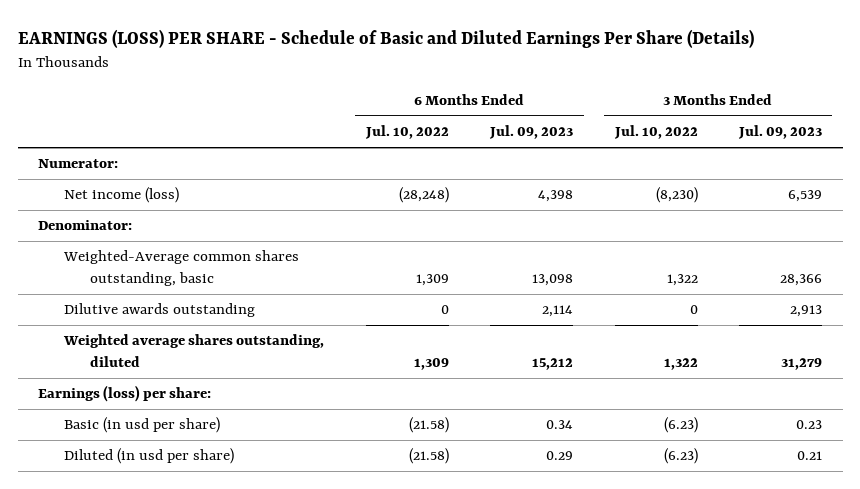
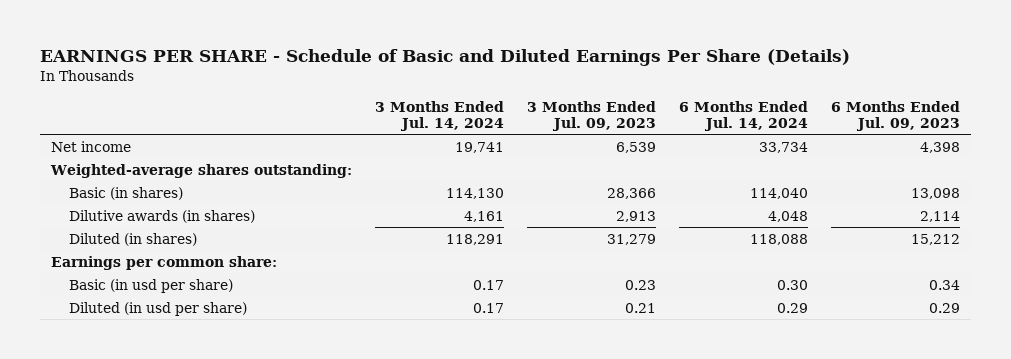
- EARNINGS (LOSS) PER SHARE - Schedule of Basic and Diluted Earnings Per Share (Details)
+ EARNINGS PER SHARE - Schedule of Basic and Diluted Earnings Per Share (Details)
- | 6 Months Ended Jul. 10, 2022 | 6 Months Ended Jul. 09, 2023 | 3 Months Ended Jul. 10, 2022 | 3 Months Ended Jul. 09, 2023
+ | 3 Months Ended Jul. 14, 2024 | 3 Months Ended Jul. 09, 2023 | 6 Months Ended Jul. 14, 2024 | 6 Months Ended Jul. 09, 2023
- Numerator:
- Net income (loss) | (28,248) | 4,398 | (8,230) | 6,539
- Denominator:
- Weighted-Average common shares outstanding, basic | 1,309 | 13,098 | 1,322 | 28,366
- Dilutive awards outstanding | 0 | 2,114 | 0 | 2,913
- Weighted average shares outstanding, diluted | 1,309 | 15,212 | 1,322 | 31,279
- Earnings (loss) per share:
+ Net income | 19,741 | 6,539 | 33,734 | 4,398
+ Weighted-average shares outstanding:
+ Basic (in shares) | 114,130 | 28,366 | 114,040 | 13,098
+ Dilutive awards (in shares) | 4,161 | 2,913 | 4,048 | 2,114
+ Diluted (in shares) | 118,291 | 31,279 | 118,088 | 15,212
+ Earnings per common share:

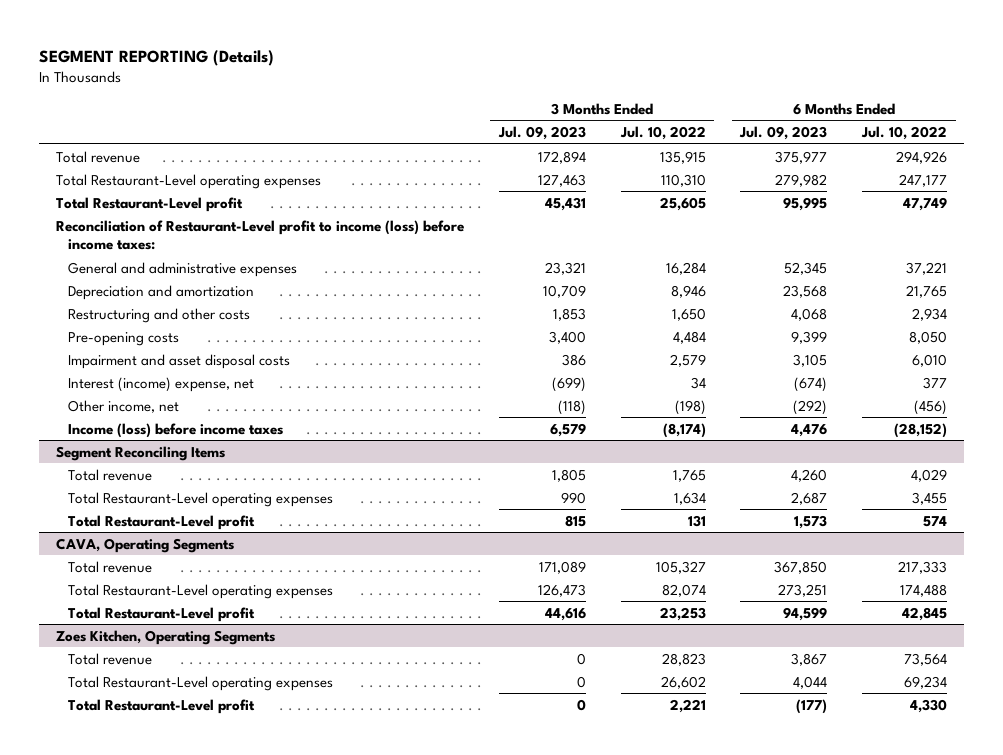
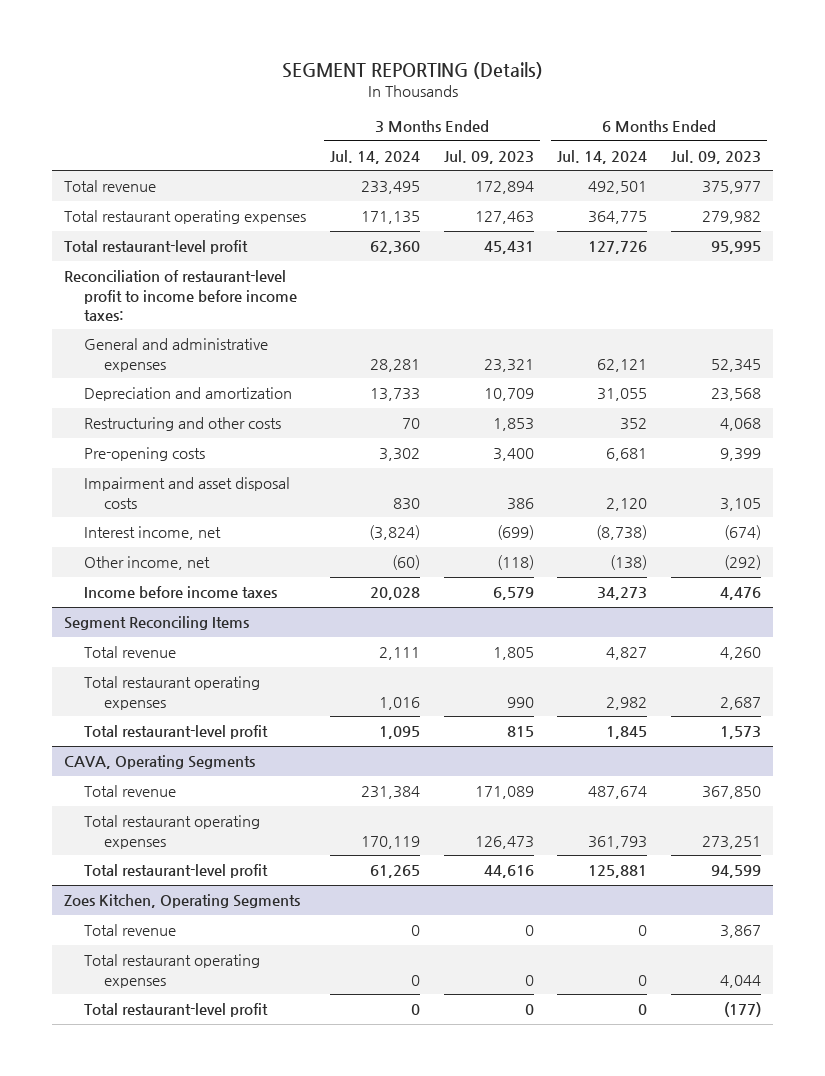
- | 3 Months Ended Jul. 09, 2023 | 3 Months Ended Jul. 10, 2022 | 6 Months Ended Jul. 09, 2023 | 6 Months Ended Jul. 10, 2022
+ | 3 Months Ended Jul. 14, 2024 | 3 Months Ended Jul. 09, 2023 | 6 Months Ended Jul. 14, 2024 | 6 Months Ended Jul. 09, 2023
- Total Restaurant-Level operating expenses | 127,463 | 110,310 | 279,982 | 247,177
- Total Restaurant-Level profit | 45,431 | 25,605 | 95,995 | 47,749
- Reconciliation of Restaurant-Level profit to income (loss) before income taxes:
+ Total restaurant operating expenses | 171,135 | 127,463 | 364,775 | 279,982
+ Total restaurant-level profit | 62,360 | 45,431 | 127,726 | 95,995
+ Reconciliation of restaurant-level profit to income before income taxes:
- Interest (income) expense, net | (699) | 34 | (674) | 377
+ Interest income, net | (3,824) | (699) | (8,738) | (674)
- Income (loss) before income taxes | 6,579 | (8,174) | 4,476 | (28,152)
+ Income before income taxes | 20,028 | 6,579 | 34,273 | 4,476
@ Segment Reconciling Items
- Total Restaurant-Level operating expenses | 990 | 1,634 | 2,687 | 3,455
- Total Restaurant-Level profit | 815 | 131 | 1,573 | 574
+ Total restaurant operating expenses | 1,016 | 990 | 2,982 | 2,687
+ Total restaurant-level profit | 1,095 | 815 | 1,845 | 1,573
@ CAVA, Operating Segments
- Total Restaurant-Level operating expenses | 126,473 | 82,074 | 273,251 | 174,488
- Total Restaurant-Level profit | 44,616 | 23,253 | 94,599 | 42,845
+ Total restaurant operating expenses | 170,119 | 126,473 | 361,793 | 273,251
+ Total restaurant-level profit | 61,265 | 44,616 | 125,881 | 94,599
@ Zoes Kitchen, Operating Segments
- Total Restaurant-Level operating expenses | 0 | 26,602 | 4,044 | 69,234
- Total Restaurant-Level profit | 0 | 2,221 | (177) | 4,330
+ Total restaurant operating expenses | 0 | 0 | 0 | 4,044
+ Total restaurant-level profit | 0 | 0 | 0 | (177)

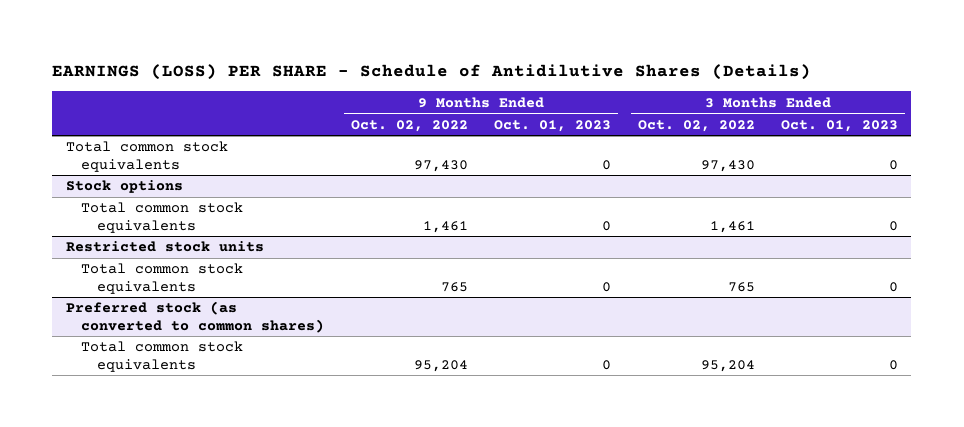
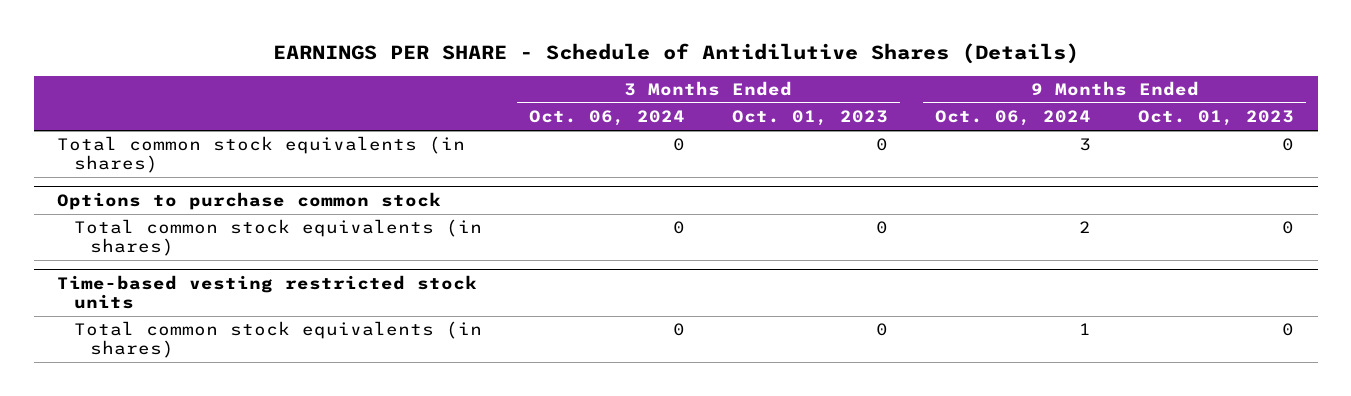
- EARNINGS (LOSS) PER SHARE - Schedule of Antidilutive Shares (Details)
+ EARNINGS PER SHARE - Schedule of Antidilutive Shares (Details)
- | 9 Months Ended Oct. 02, 2022 | 9 Months Ended Oct. 01, 2023 | 3 Months Ended Oct. 02, 2022 | 3 Months Ended Oct. 01, 2023
+ | 3 Months Ended Oct. 06, 2024 | 3 Months Ended Oct. 01, 2023 | 9 Months Ended Oct. 06, 2024 | 9 Months Ended Oct. 01, 2023
- Total common stock equivalents | 97,430 | 0 | 97,430 | 0
- Stock options
- Total common stock equivalents | 1,461 | 0 | 1,461 | 0
- Restricted stock units
- Total common stock equivalents | 765 | 0 | 765 | 0
- Preferred stock (as converted to common shares)
- Total common stock equivalents | 95,204 | 0 | 95,204 | 0
+ Total common stock equivalents (in shares) | 0 | 0 | 3 | 0
+ Options to purchase common stock
+ Total common stock equivalents (in shares) | 0 | 0 | 2 | 0
+ Time-based vesting restricted stock units
+ Total common stock equivalents (in shares) | 0 | 0 | 1 | 0

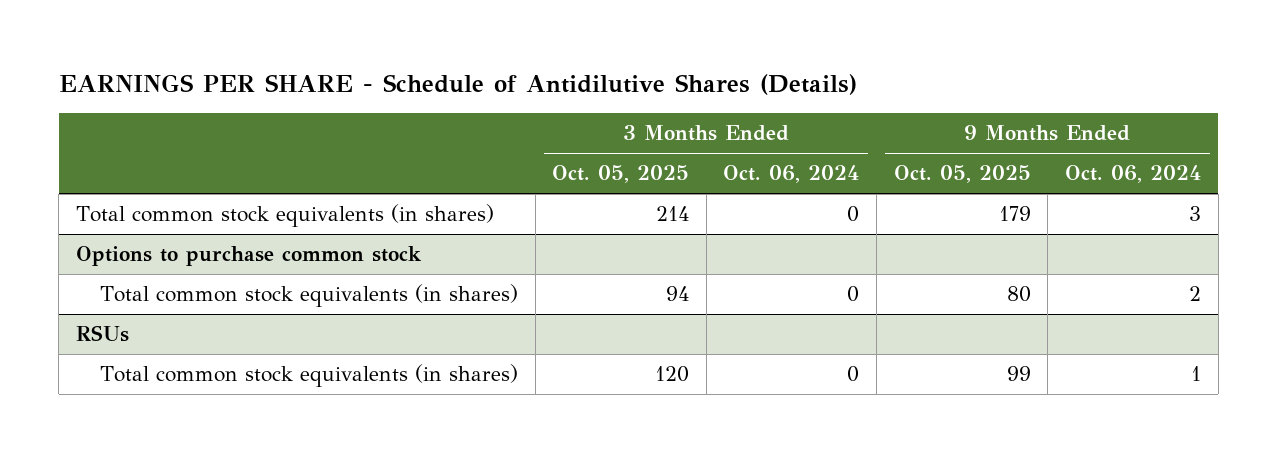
- | 3 Months Ended Oct. 06, 2024 | 3 Months Ended Oct. 01, 2023 | 9 Months Ended Oct. 06, 2024 | 9 Months Ended Oct. 01, 2023
+ | 3 Months Ended Oct. 05, 2025 | 3 Months Ended Oct. 06, 2024 | 9 Months Ended Oct. 05, 2025 | 9 Months Ended Oct. 06, 2024
- Time-based vesting restricted stock units
+ RSUs

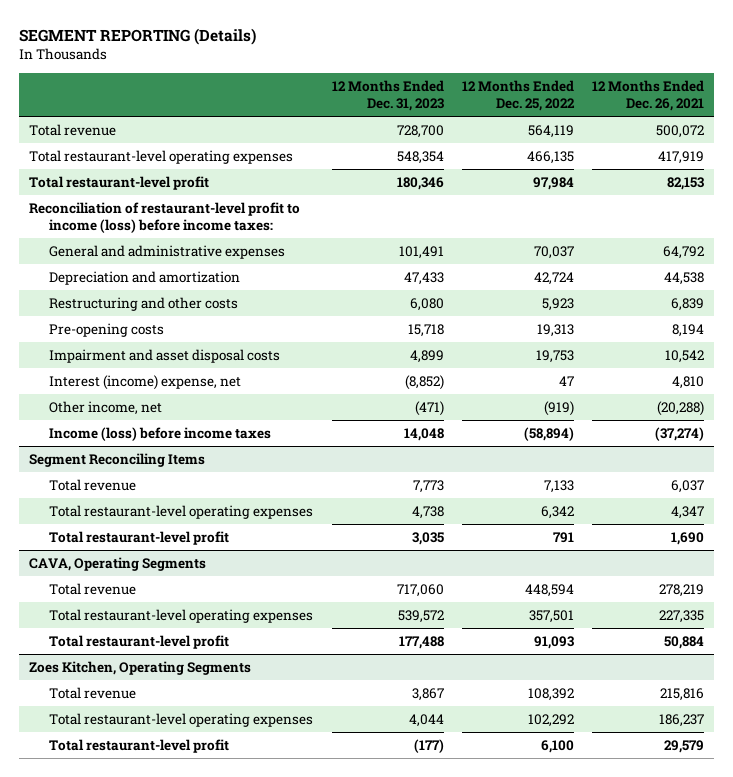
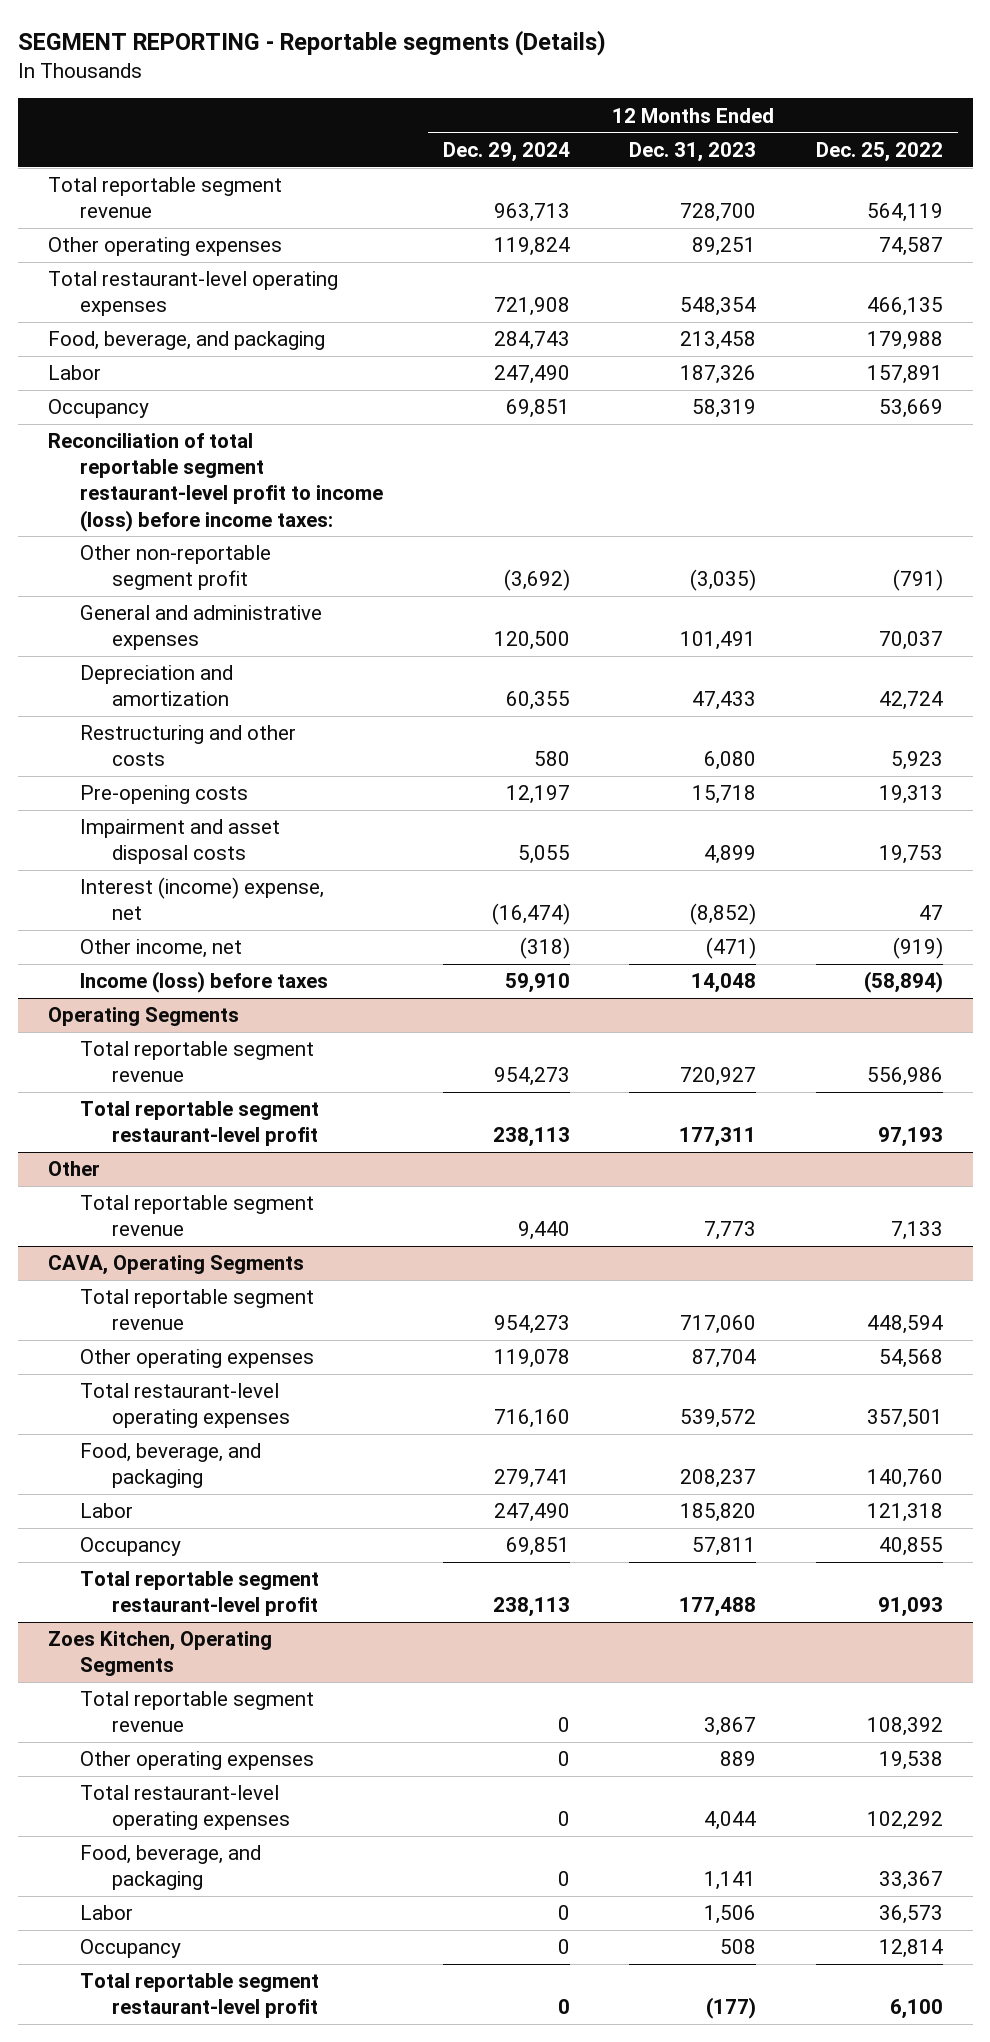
- SEGMENT REPORTING (Details)
+ SEGMENT REPORTING - Reportable segments (Details)
- | 12 Months Ended Dec. 31, 2023 | 12 Months Ended Dec. 25, 2022 | 12 Months Ended Dec. 26, 2021
+ | 12 Months Ended Dec. 29, 2024 | 12 Months Ended Dec. 31, 2023 | 12 Months Ended Dec. 25, 2022
- Total revenue | 728,700 | 564,119 | 500,072
+ Total reportable segment revenue | 963,713 | 728,700 | 564,119
+ Other operating expenses | 119,824 | 89,251 | 74,587
- Total restaurant-level profit | 180,346 | 97,984 | 82,153
- Reconciliation of restaurant-level profit to income (loss) before income taxes:
+ Food, beverage, and packaging | 284,743 | 213,458 | 179,988
+ Labor | 247,490 | 187,326 | 157,891
+ Occupancy | 69,851 | 58,319 | 53,669
+ Reconciliation of total reportable segment restaurant-level profit to income (loss) before income taxes:
+ Other non-reportable segment profit | (3,692) | (3,035) | (791)
- Income (loss) before income taxes | 14,048 | (58,894) | (37,274)
- Segment Reconciling Items
- Total revenue | 7,773 | 7,133 | 6,037
- Total restaurant-level operating expenses | 4,738 | 6,342 | 4,347
- Total restaurant-level profit | 3,035 | 791 | 1,690
+ Income (loss) before taxes | 59,910 | 14,048 | (58,894)
+ Operating Segments
+ Total reportable segment revenue | 954,273 | 720,927 | 556,986
+ Total reportable segment restaurant-level profit | 238,113 | 177,311 | 97,193
+ Other
+ Total reportable segment revenue | 9,440 | 7,773 | 7,133
@ CAVA, Operating Segments
- Total revenue | 717,060 | 448,594 | 278,219
+ Total reportable segment revenue | 954,273 | 717,060 | 448,594
+ Other operating expenses | 119,078 | 87,704 | 54,568
- Total restaurant-level profit | 177,488 | 91,093 | 50,884
+ Food, beverage, and packaging | 279,741 | 208,237 | 140,760
+ Labor | 247,490 | 185,820 | 121,318
+ Occupancy | 69,851 | 57,811 | 40,855
+ Total reportable segment restaurant-level profit | 238,113 | 177,488 | 91,093
@ Zoes Kitchen, Operating Segments
- Total revenue | 3,867 | 108,392 | 215,816
+ Total reportable segment revenue | 0 | 3,867 | 108,392
+ Other operating expenses | 0 | 889 | 19,538
- Total restaurant-level profit | (177) | 6,100 | 29,579
+ Food, beverage, and packaging | 0 | 1,141 | 33,367
+ Labor | 0 | 1,506 | 36,573
+ Occupancy | 0 | 508 | 12,814
+ Total reportable segment restaurant-level profit | 0 | (177) | 6,100

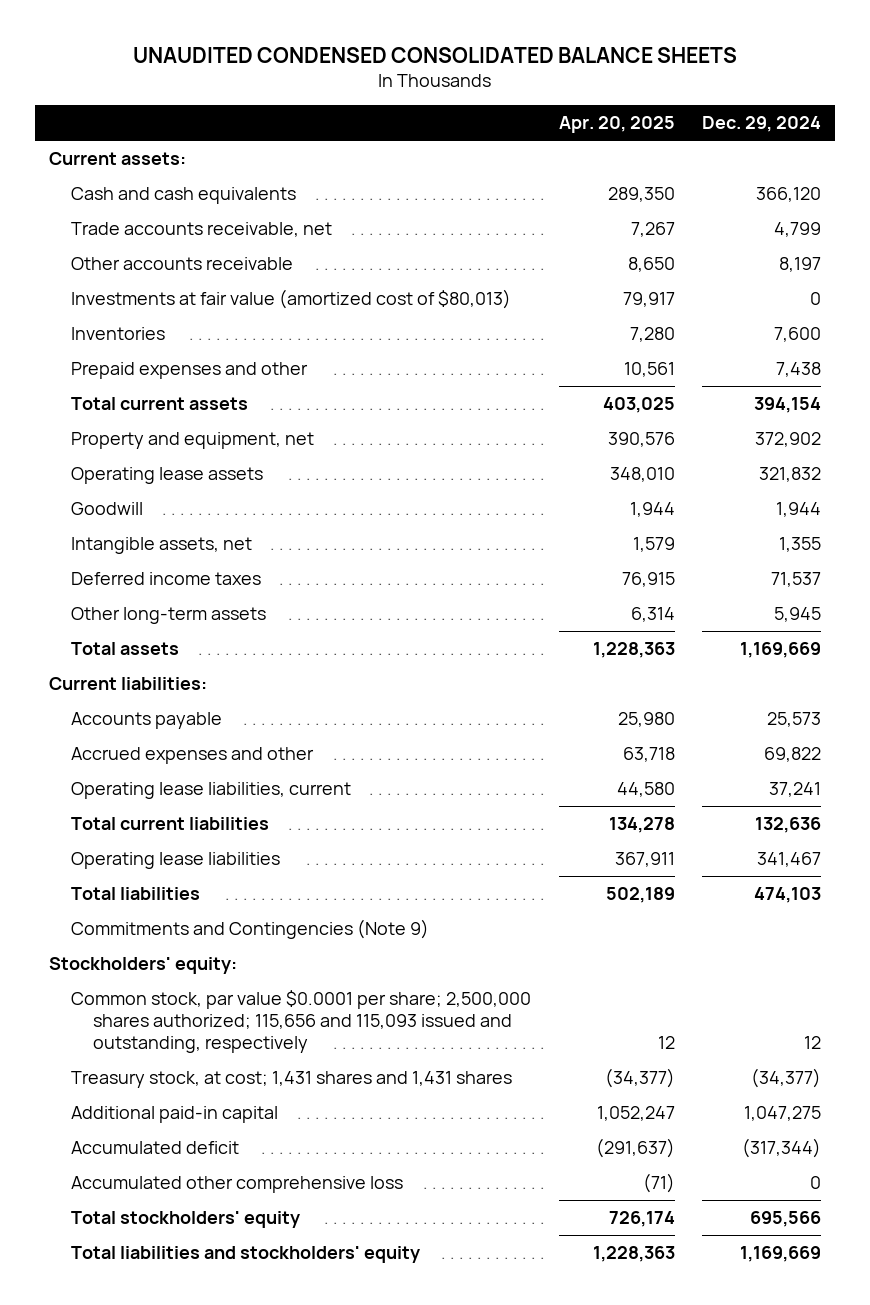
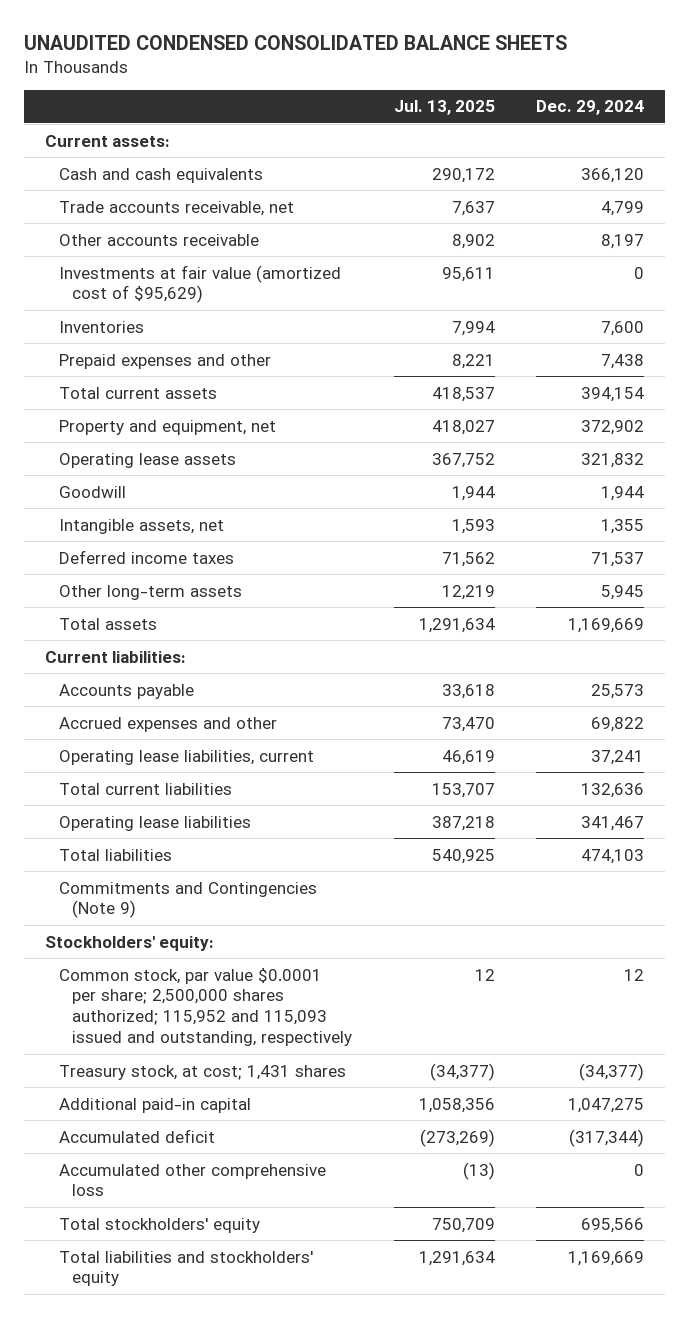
- | Apr. 20, 2025 | Dec. 29, 2024
+ | Jul. 13, 2025 | Dec. 29, 2024
- Investments at fair value (amortized cost of $80,013) | 79,917 | 0
+ Investments at fair value (amortized cost of $95,629) | 95,611 | 0
- Common stock, par value $0.0001 per share; 2,500,000 shares authorized; 115,656 and 115,093 issued and outstanding, respectively | 12 | 12
- Treasury stock, at cost; 1,431 shares and 1,431 shares | (34,377) | (34,377)
+ Common stock, par value $0.0001 per share; 2,500,000 shares authorized; 115,952 and 115,093 issued and outstanding, respectively | 12 | 12
+ Treasury stock, at cost; 1,431 shares | (34,377) | (34,377)

